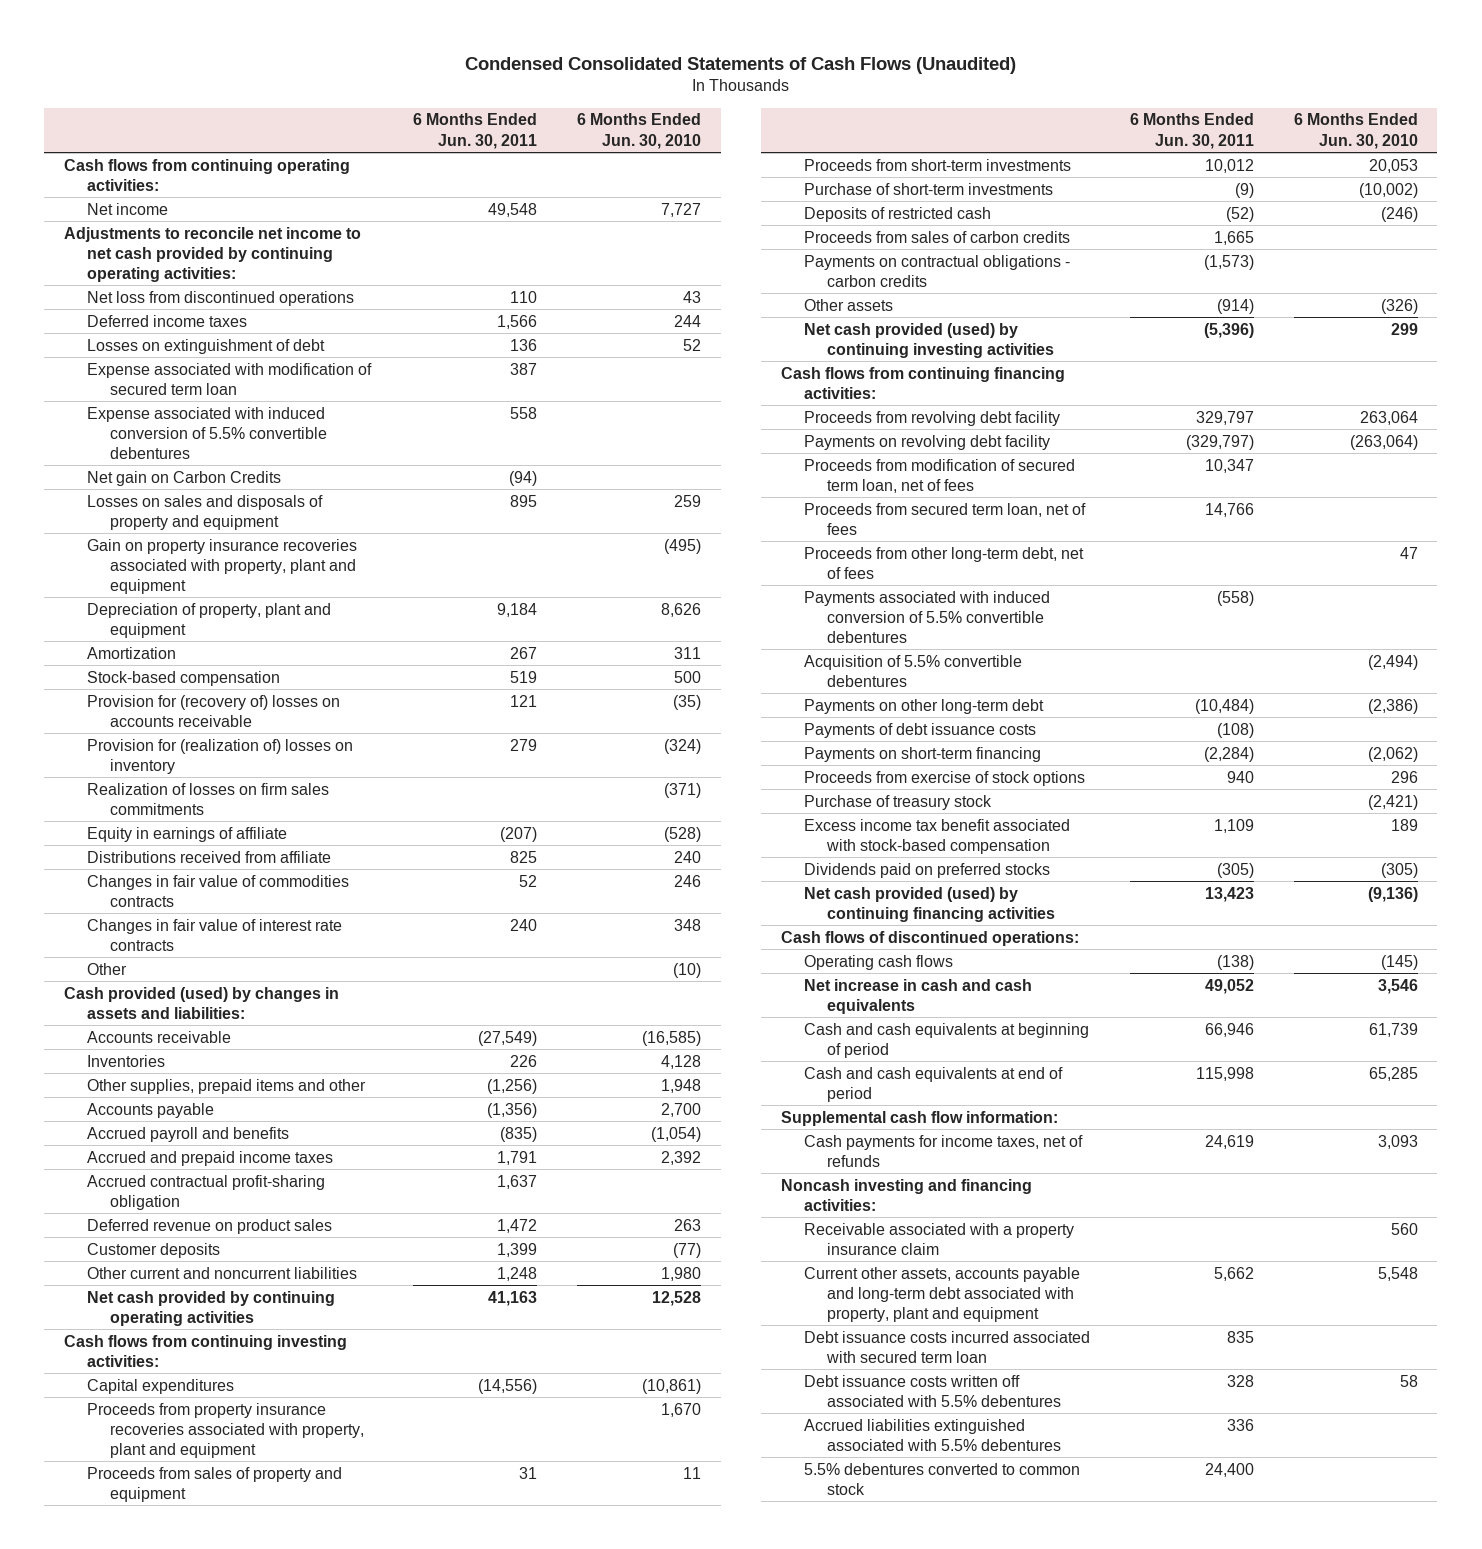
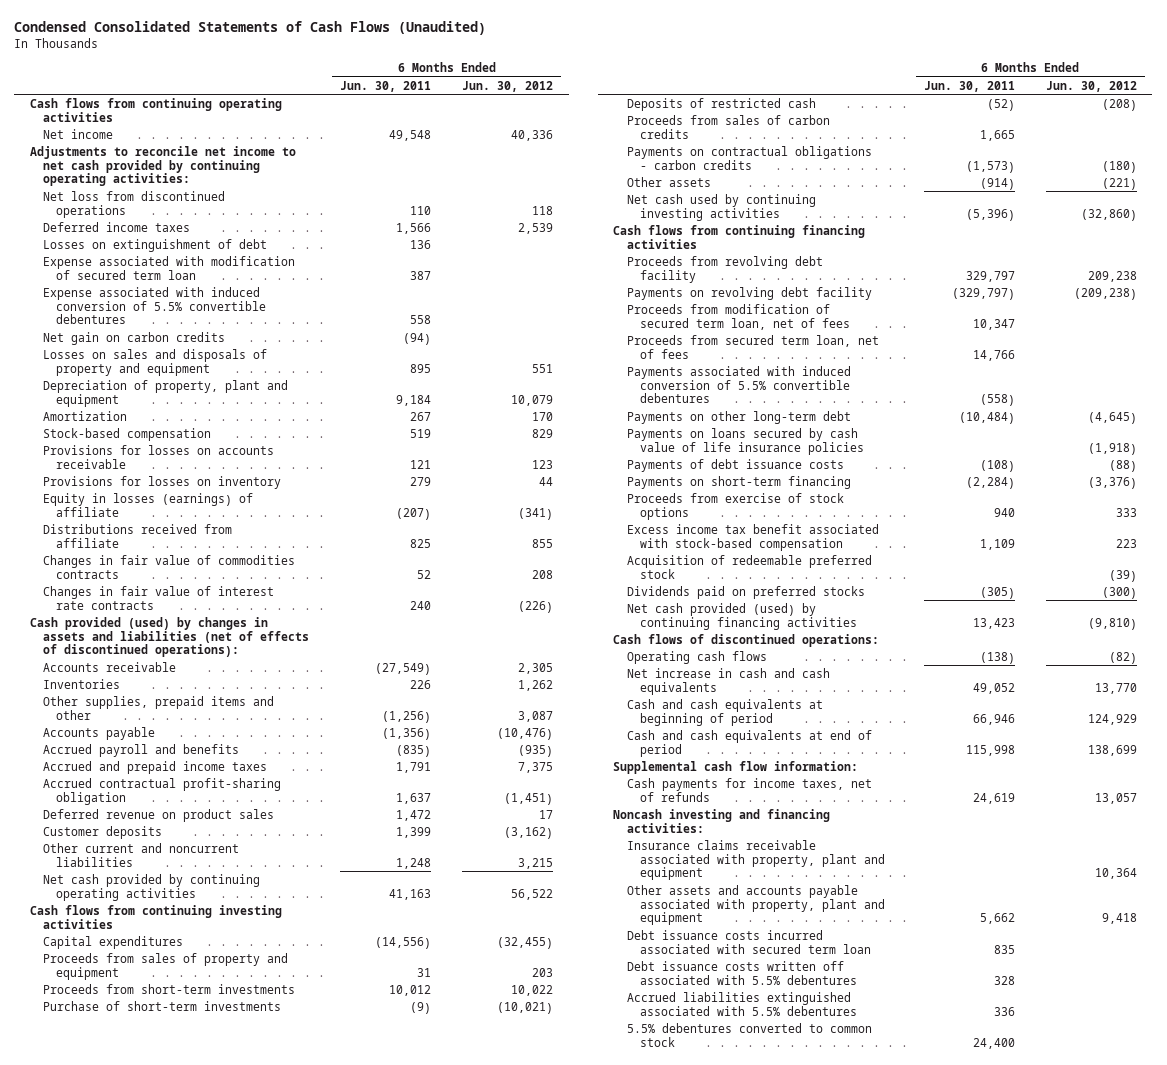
- | 6 Months Ended Jun. 30, 2011 | 6 Months Ended Jun. 30, 2010
+ | 6 Months Ended Jun. 30, 2011 | 6 Months Ended Jun. 30, 2012
- Cash flows from continuing operating activities:
+ Cash flows from continuing operating activities
- Net gain on Carbon Credits | (94) |
+ Net gain on carbon credits | (94) |
- Gain on property insurance recoveries associated with property, plant and equipment | | (495)
- Provision for (recovery of) losses on accounts receivable | 121 | (35)
- Provision for (realization of) losses on inventory | 279 | (324)
- Realization of losses on firm sales commitments | | (371)
- Equity in earnings of affiliate | (207) | (528)
+ Provisions for losses on accounts receivable | 121 | 123
+ Provisions for losses on inventory | 279 | 44
+ Equity in losses (earnings) of affiliate | (207) | (341)
- Other | | (10)
- Cash provided (used) by changes in assets and liabilities:
+ Cash provided (used) by changes in assets and liabilities (net of effects of discontinued operations):
- Cash flows from continuing investing activities:
+ Cash flows from continuing investing activities
- Proceeds from property insurance recoveries associated with property, plant and equipment | | 1,670
- Net cash provided (used) by continuing investing activities | (5,396) | 299
- Cash flows from continuing financing activities:
+ Net cash used by continuing investing activities | (5,396) | (32,860)
+ Cash flows from continuing financing activities
- Proceeds from other long-term debt, net of fees | | 47
- Acquisition of 5.5% convertible debentures | | (2,494)
+ Payments on loans secured by cash value of life insurance policies | | (1,918)
- Purchase of treasury stock | | (2,421)
+ Acquisition of redeemable preferred stock | | (39)
- Receivable associated with a property insurance claim | | 560
- Current other assets, accounts payable and long-term debt associated with property, plant and equipment | 5,662 | 5,548
+ Insurance claims receivable associated with property, plant and equipment | | 10,364
+ Other assets and accounts payable associated with property, plant and equipment | 5,662 | 9,418

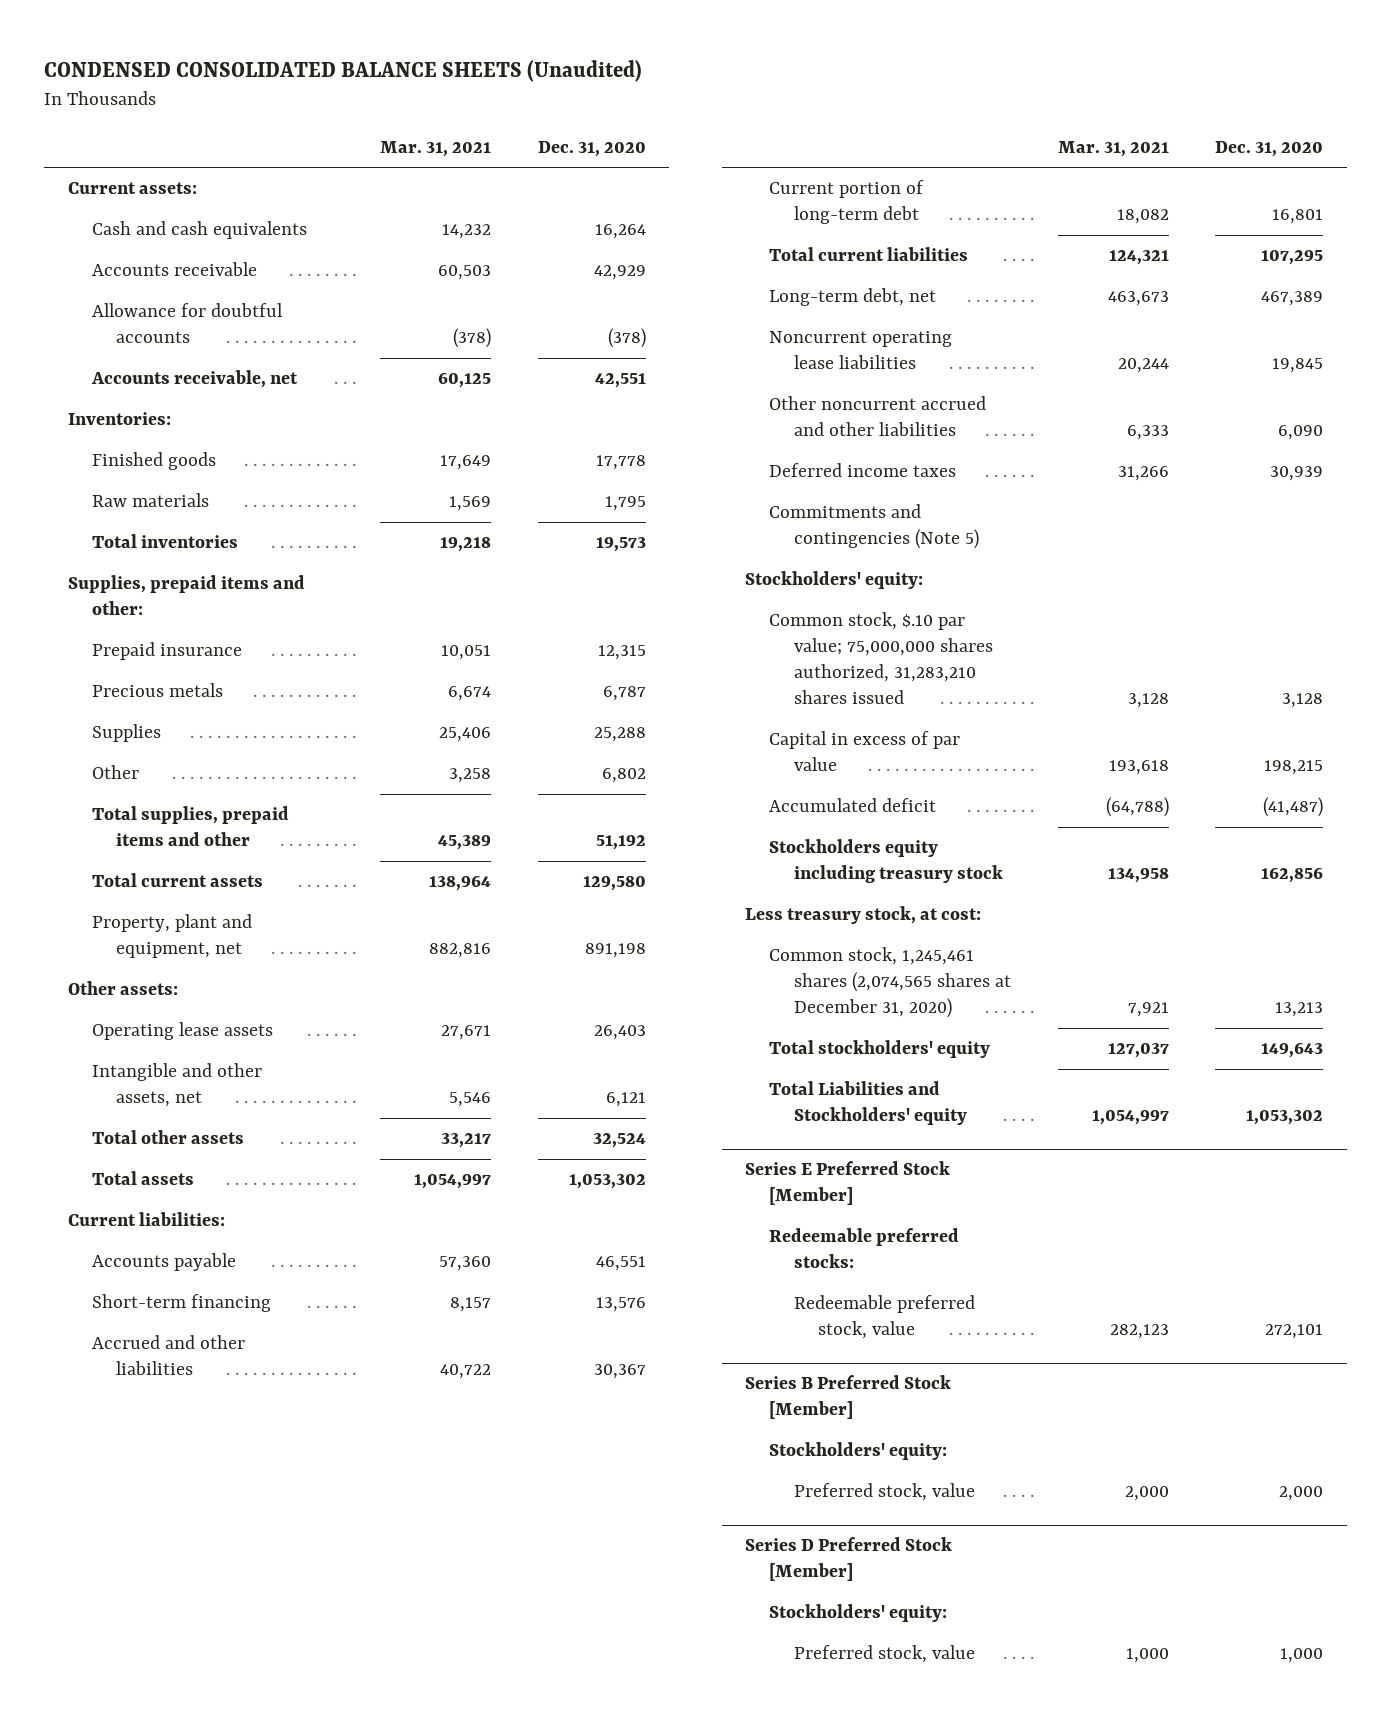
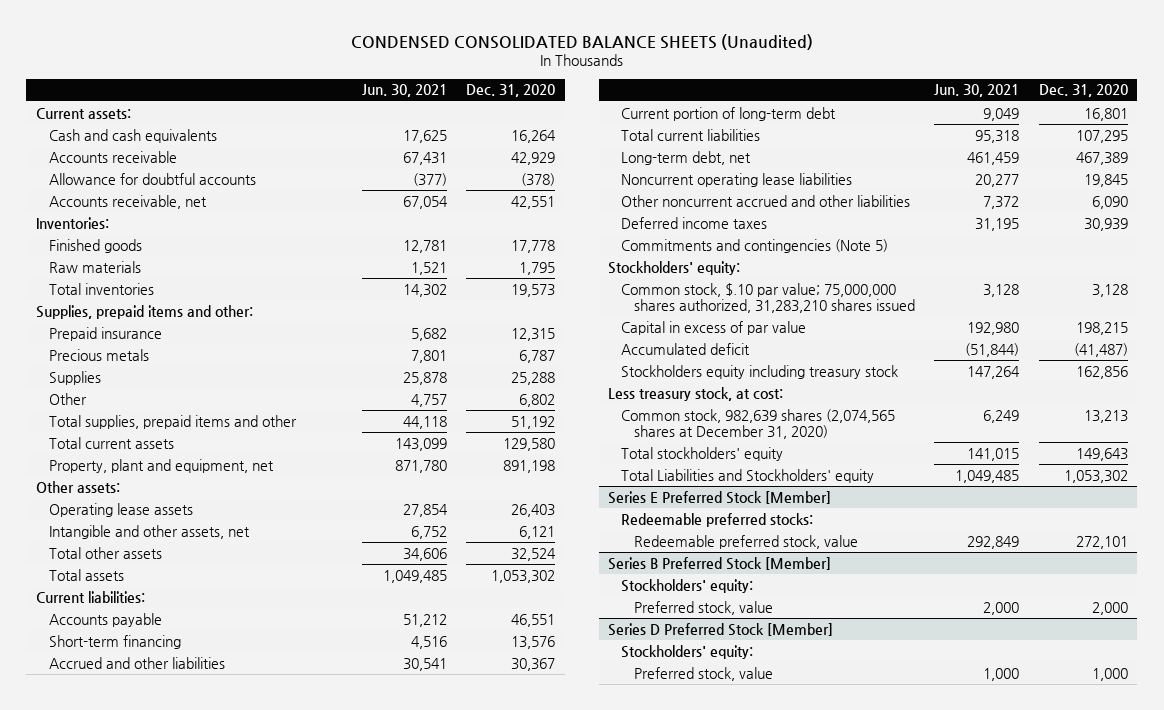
- | Mar. 31, 2021 | Dec. 31, 2020
+ | Jun. 30, 2021 | Dec. 31, 2020
- Common stock, 1,245,461 shares (2,074,565 shares at December 31, 2020) | 7,921 | 13,213
+ Common stock, 982,639 shares (2,074,565 shares at December 31, 2020) | 6,249 | 13,213

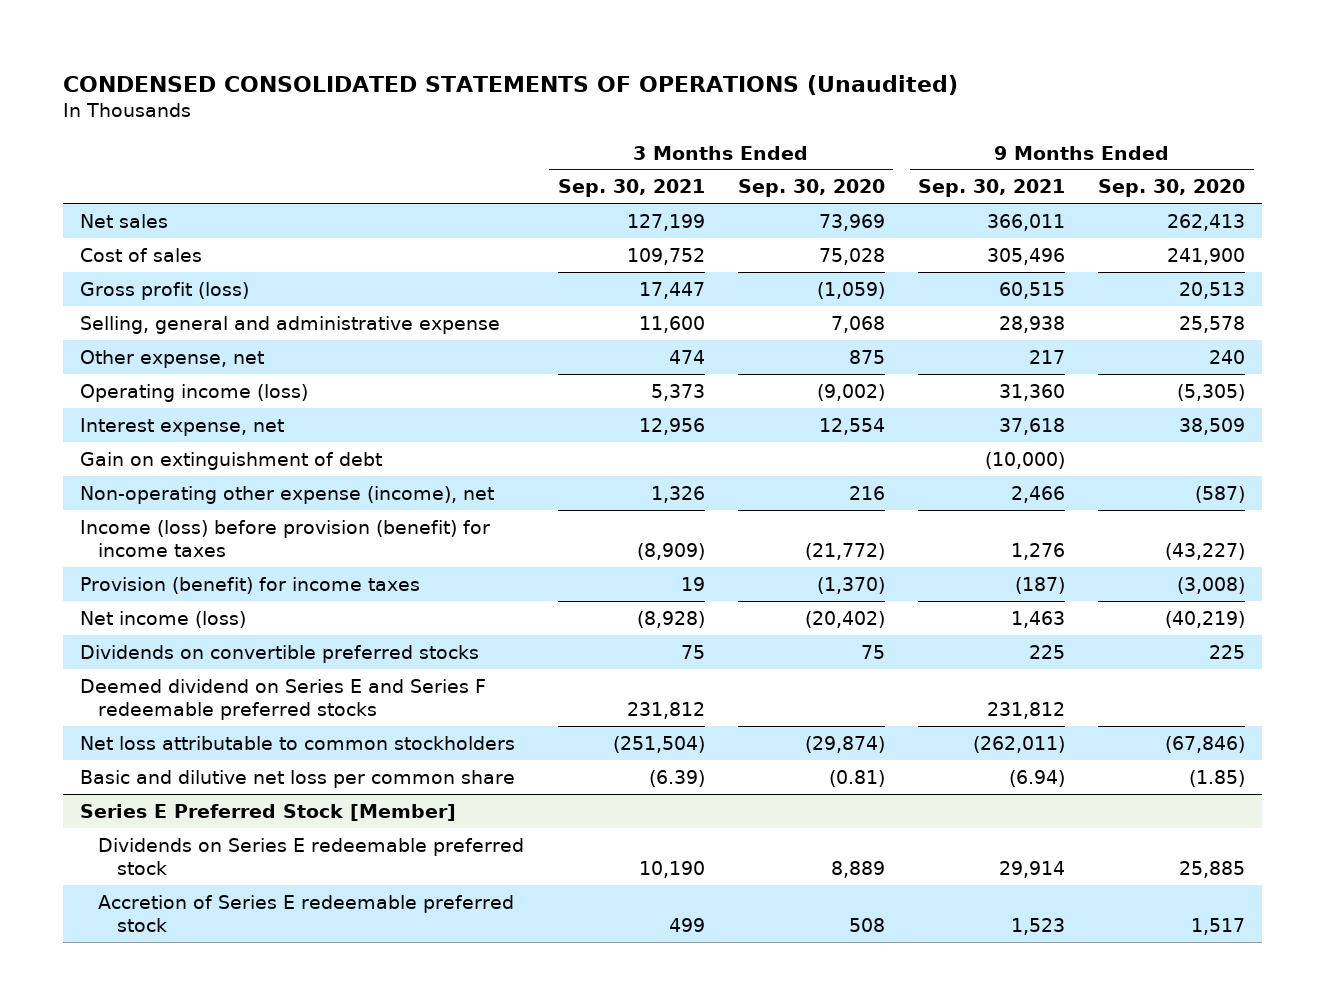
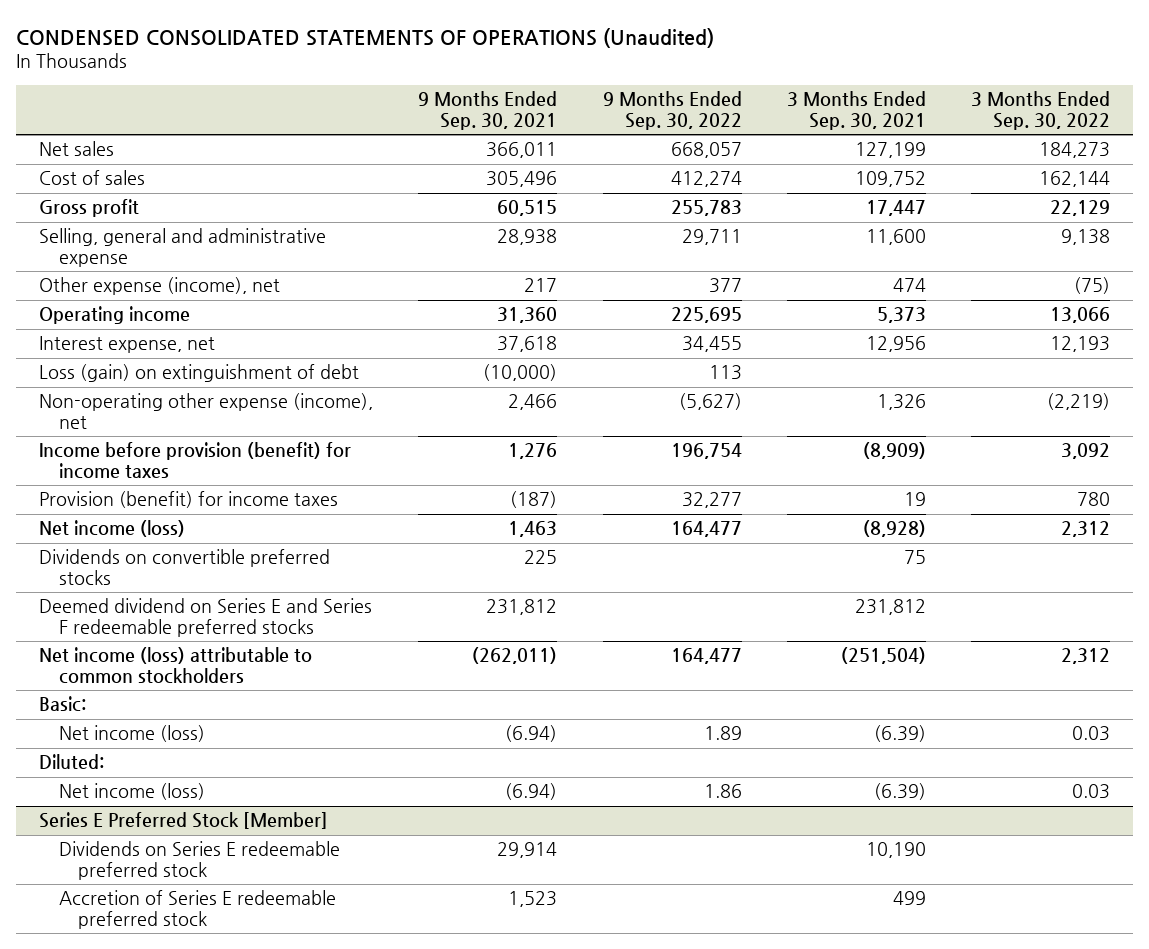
- | 3 Months Ended Sep. 30, 2021 | 3 Months Ended Sep. 30, 2020 | 9 Months Ended Sep. 30, 2021 | 9 Months Ended Sep. 30, 2020
+ | 9 Months Ended Sep. 30, 2021 | 9 Months Ended Sep. 30, 2022 | 3 Months Ended Sep. 30, 2021 | 3 Months Ended Sep. 30, 2022
- Gross profit (loss) | 17,447 | (1,059) | 60,515 | 20,513
+ Gross profit | 60,515 | 255,783 | 17,447 | 22,129
- Other expense, net | 474 | 875 | 217 | 240
- Operating income (loss) | 5,373 | (9,002) | 31,360 | (5,305)
+ Other expense (income), net | 217 | 377 | 474 | (75)
+ Operating income | 31,360 | 225,695 | 5,373 | 13,066
- Gain on extinguishment of debt | | | (10,000) |
+ Loss (gain) on extinguishment of debt | (10,000) | 113 | |
- Income (loss) before provision (benefit) for income taxes | (8,909) | (21,772) | 1,276 | (43,227)
+ Income before provision (benefit) for income taxes | 1,276 | 196,754 | (8,909) | 3,092
- Net loss attributable to common stockholders | (251,504) | (29,874) | (262,011) | (67,846)
- Basic and dilutive net loss per common share | (6.39) | (0.81) | (6.94) | (1.85)
+ Net income (loss) attributable to common stockholders | (262,011) | 164,477 | (251,504) | 2,312
+ Basic:
+ Net income (loss) | (6.94) | 1.89 | (6.39) | 0.03
+ Diluted:
+ Net income (loss) | (6.94) | 1.86 | (6.39) | 0.03

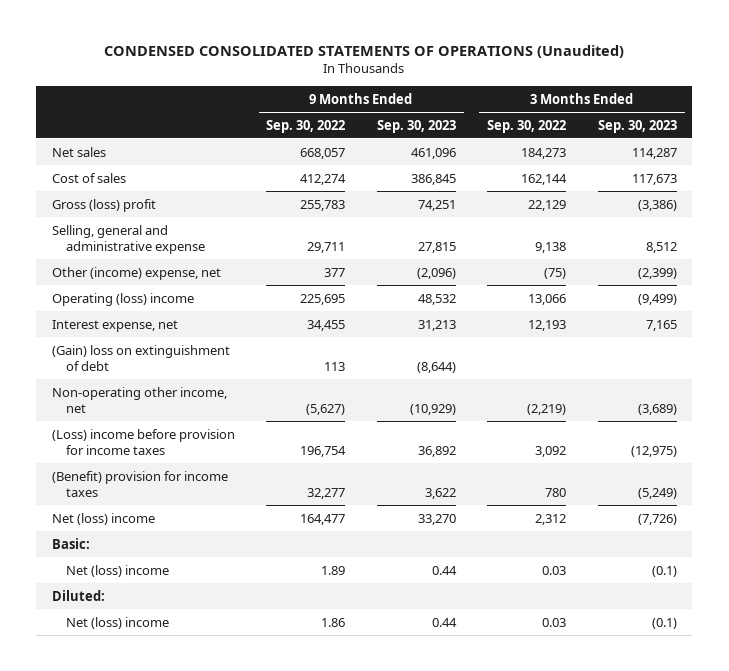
- | 9 Months Ended Sep. 30, 2021 | 9 Months Ended Sep. 30, 2022 | 3 Months Ended Sep. 30, 2021 | 3 Months Ended Sep. 30, 2022
+ | 9 Months Ended Sep. 30, 2022 | 9 Months Ended Sep. 30, 2023 | 3 Months Ended Sep. 30, 2022 | 3 Months Ended Sep. 30, 2023
- Gross profit | 60,515 | 255,783 | 17,447 | 22,129
+ Gross (loss) profit | 255,783 | 74,251 | 22,129 | (3,386)
- Other expense (income), net | 217 | 377 | 474 | (75)
- Operating income | 31,360 | 225,695 | 5,373 | 13,066
+ Other (income) expense, net | 377 | (2,096) | (75) | (2,399)
+ Operating (loss) income | 225,695 | 48,532 | 13,066 | (9,499)
- Loss (gain) on extinguishment of debt | (10,000) | 113 | |
- Non-operating other expense (income), net | 2,466 | (5,627) | 1,326 | (2,219)
- Income before provision (benefit) for income taxes | 1,276 | 196,754 | (8,909) | 3,092
- Provision (benefit) for income taxes | (187) | 32,277 | 19 | 780
- Net income (loss) | 1,463 | 164,477 | (8,928) | 2,312
- Dividends on convertible preferred stocks | 225 | | 75 |
- Deemed dividend on Series E and Series F redeemable preferred stocks | 231,812 | | 231,812 |
- Net income (loss) attributable to common stockholders | (262,011) | 164,477 | (251,504) | 2,312
+ (Gain) loss on extinguishment of debt | 113 | (8,644) | |
+ Non-operating other income, net | (5,627) | (10,929) | (2,219) | (3,689)
+ (Loss) income before provision for income taxes | 196,754 | 36,892 | 3,092 | (12,975)
+ (Benefit) provision for income taxes | 32,277 | 3,622 | 780 | (5,249)
+ Net (loss) income | 164,477 | 33,270 | 2,312 | (7,726)
- Net income (loss) | (6.94) | 1.89 | (6.39) | 0.03
+ Net (loss) income | 1.89 | 0.44 | 0.03 | (0.1)
- Net income (loss) | (6.94) | 1.86 | (6.39) | 0.03
- Series E Preferred Stock [Member]
- Dividends on Series E redeemable preferred stock | 29,914 | | 10,190 |
- Accretion of Series E redeemable preferred stock | 1,523 | | 499 |
+ Net (loss) income | 1.86 | 0.44 | 0.03 | (0.1)

